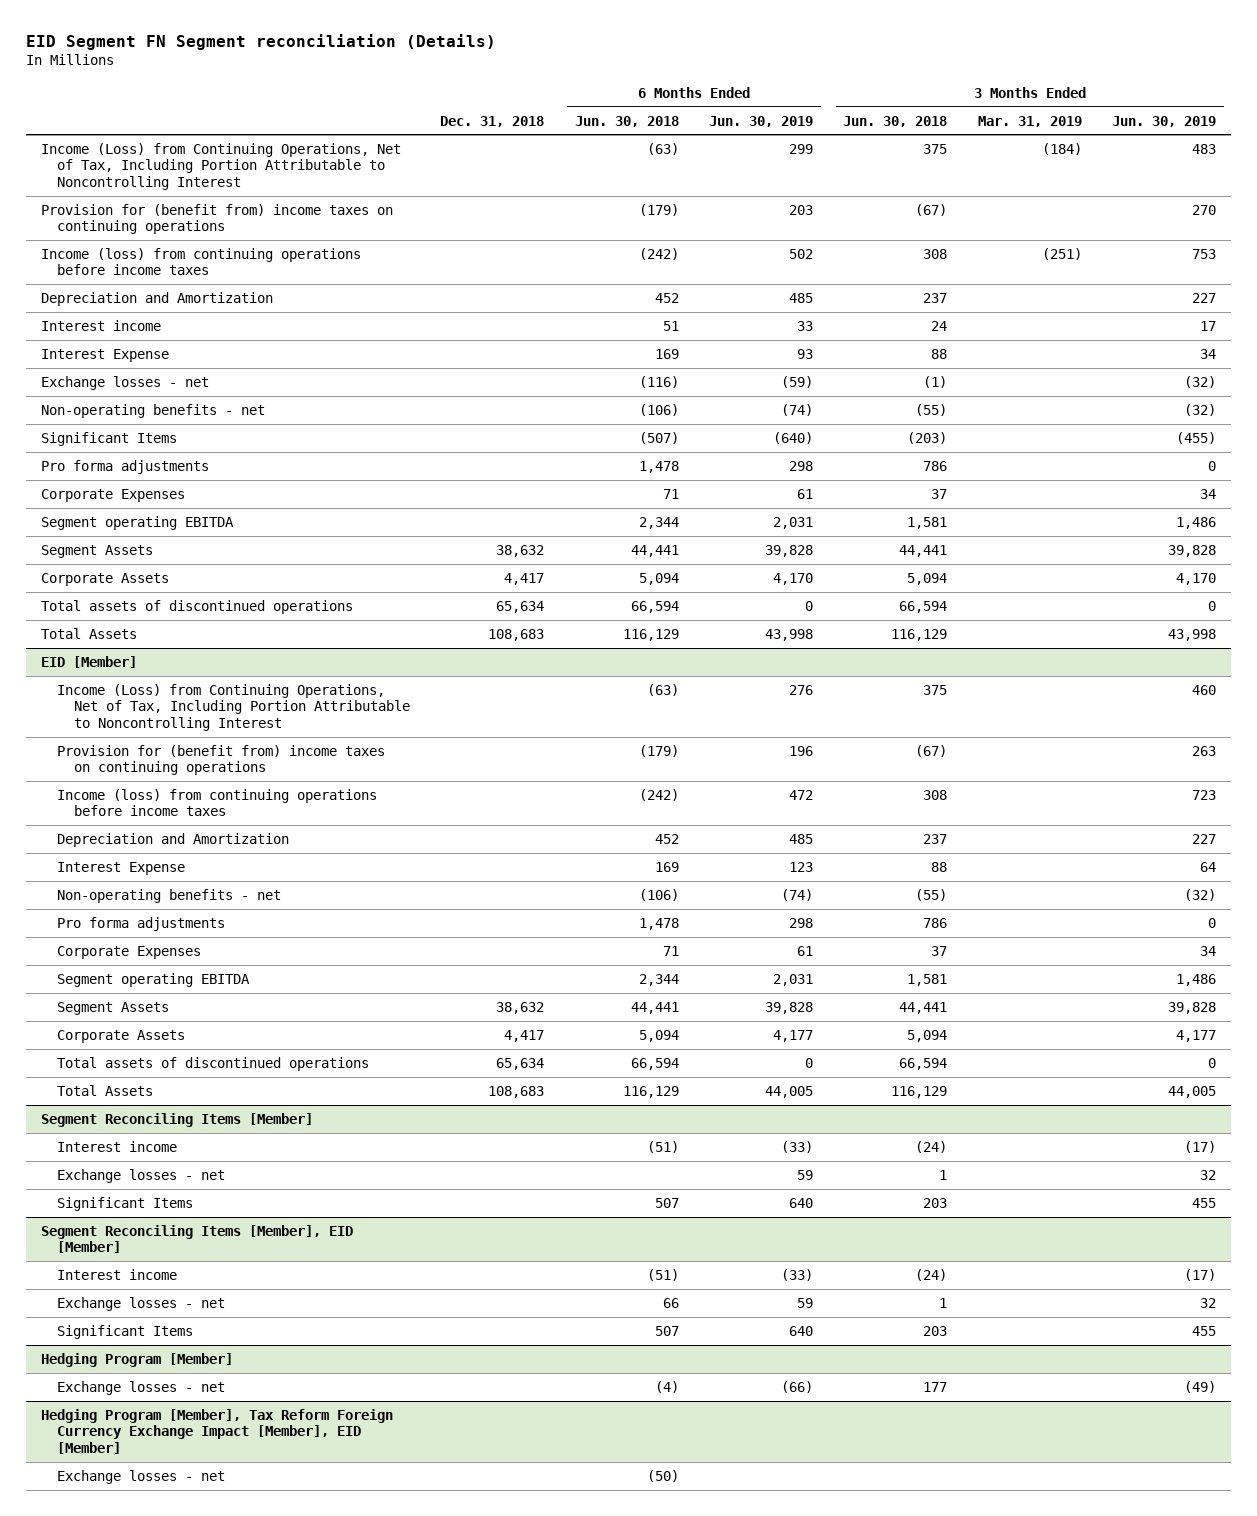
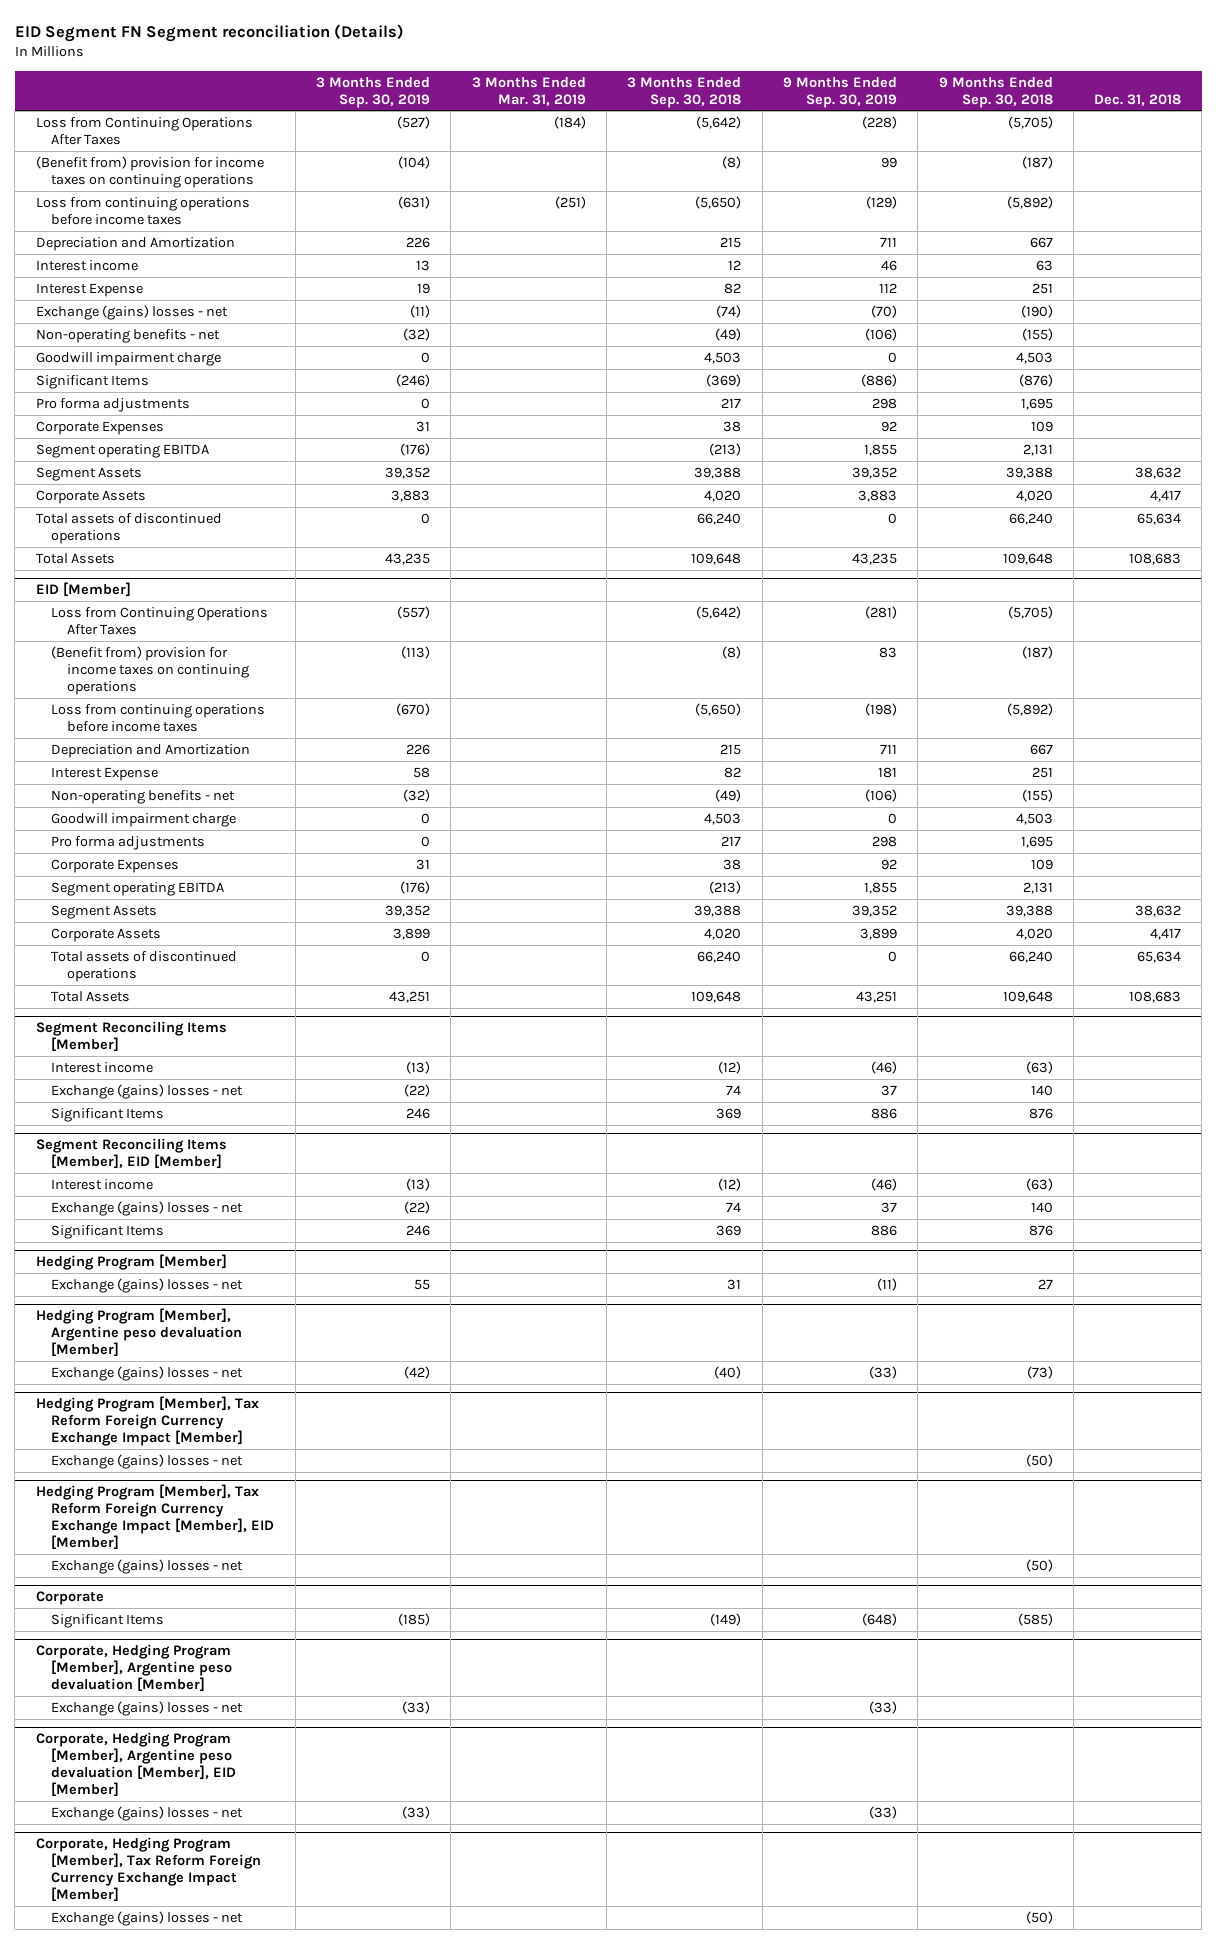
- | Dec. 31, 2018 | 6 Months Ended Jun. 30, 2018 | 6 Months Ended Jun. 30, 2019 | 3 Months Ended Jun. 30, 2018 | 3 Months Ended Mar. 31, 2019 | 3 Months Ended Jun. 30, 2019
+ | 3 Months Ended Sep. 30, 2019 | 3 Months Ended Mar. 31, 2019 | 3 Months Ended Sep. 30, 2018 | 9 Months Ended Sep. 30, 2019 | 9 Months Ended Sep. 30, 2018 | Dec. 31, 2018
- Income (Loss) from Continuing Operations, Net of Tax, Including Portion Attributable to Noncontrolling Interest | | (63) | 299 | 375 | (184) | 483
- Provision for (benefit from) income taxes on continuing operations | | (179) | 203 | (67) | | 270
- Income (loss) from continuing operations before income taxes | | (242) | 502 | 308 | (251) | 753
+ Loss from Continuing Operations After Taxes | (527) | (184) | (5,642) | (228) | (5,705) |
+ (Benefit from) provision for income taxes on continuing operations | (104) | | (8) | 99 | (187) |
+ Loss from continuing operations before income taxes | (631) | (251) | (5,650) | (129) | (5,892) |
- Exchange losses - net | | (116) | (59) | (1) | | (32)
+ Exchange (gains) losses - net | (11) | | (74) | (70) | (190) |
+ Goodwill impairment charge | 0 | | 4,503 | 0 | 4,503 |
@ EID [Member]
- Income (Loss) from Continuing Operations, Net of Tax, Including Portion Attributable to Noncontrolling Interest | | (63) | 276 | 375 | | 460
- Provision for (benefit from) income taxes on continuing operations | | (179) | 196 | (67) | | 263
- Income (loss) from continuing operations before income taxes | | (242) | 472 | 308 | | 723
+ Loss from Continuing Operations After Taxes | (557) | | (5,642) | (281) | (5,705) |
+ (Benefit from) provision for income taxes on continuing operations | (113) | | (8) | 83 | (187) |
+ Loss from continuing operations before income taxes | (670) | | (5,650) | (198) | (5,892) |
+ Goodwill impairment charge | 0 | | 4,503 | 0 | 4,503 |
@ Segment Reconciling Items [Member]
- Exchange losses - net | | | 59 | 1 | | 32
+ Exchange (gains) losses - net | (22) | | 74 | 37 | 140 |
@ Segment Reconciling Items [Member], EID [Member]
- Exchange losses - net | | 66 | 59 | 1 | | 32
+ Exchange (gains) losses - net | (22) | | 74 | 37 | 140 |
@ Hedging Program [Member]
- Exchange losses - net | | (4) | (66) | 177 | | (49)
+ Exchange (gains) losses - net | 55 | | 31 | (11) | 27 |
+ Hedging Program [Member], Argentine peso devaluation [Member]
+ Exchange (gains) losses - net | (42) | | (40) | (33) | (73) |
+ Hedging Program [Member], Tax Reform Foreign Currency Exchange Impact [Member]
+ Exchange (gains) losses - net | | | | | (50) |
@ Hedging Program [Member], Tax Reform Foreign Currency Exchange Impact [Member], EID [Member]
- Exchange losses - net | | (50) | | | |
+ Exchange (gains) losses - net | | | | | (50) |
+ Corporate
+ Significant Items | (185) | | (149) | (648) | (585) |
+ Corporate, Hedging Program [Member], Argentine peso devaluation [Member]
+ Exchange (gains) losses - net | (33) | | | (33) | |
+ Corporate, Hedging Program [Member], Argentine peso devaluation [Member], EID [Member]
+ Exchange (gains) losses - net | (33) | | | (33) | |
+ Corporate, Hedging Program [Member], Tax Reform Foreign Currency Exchange Impact [Member]
+ Exchange (gains) losses - net | | | | | (50) |

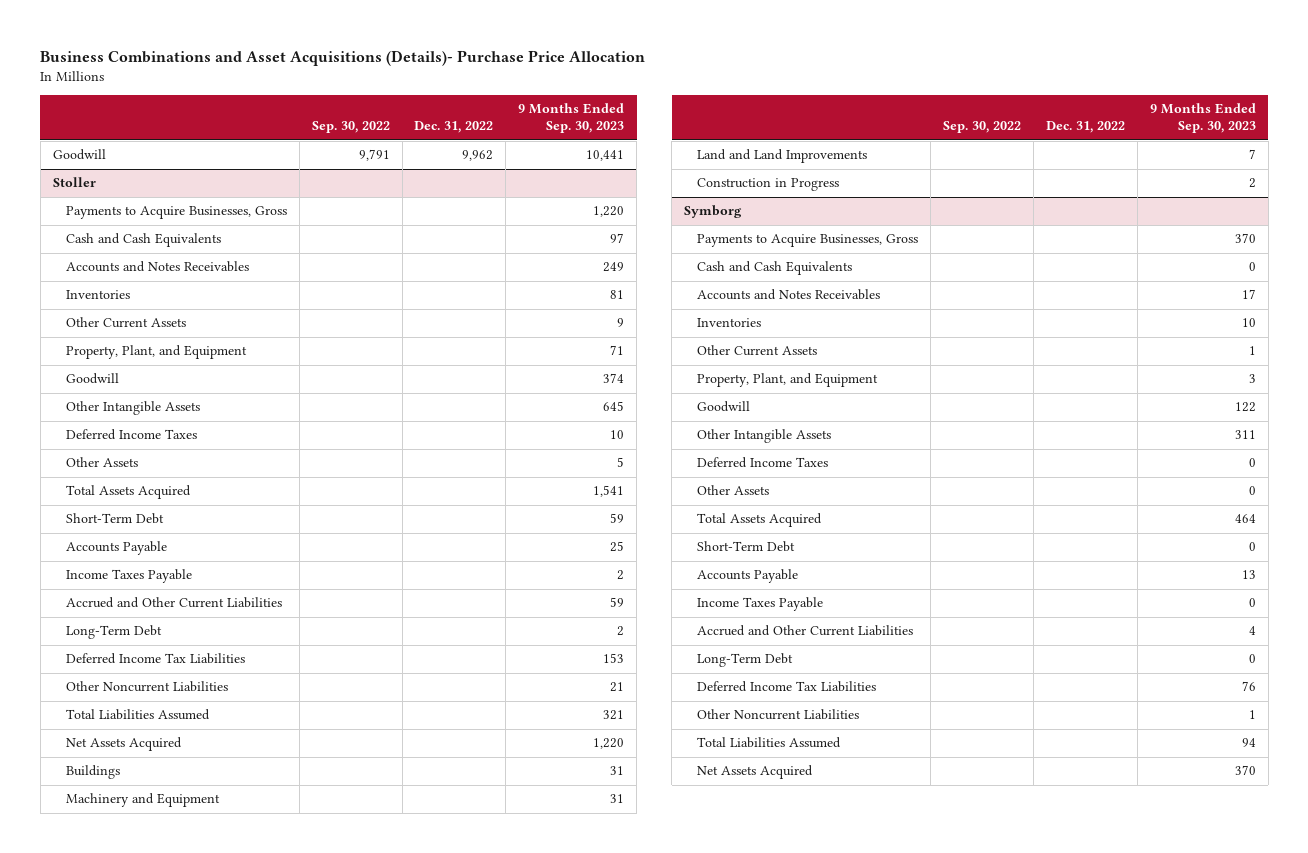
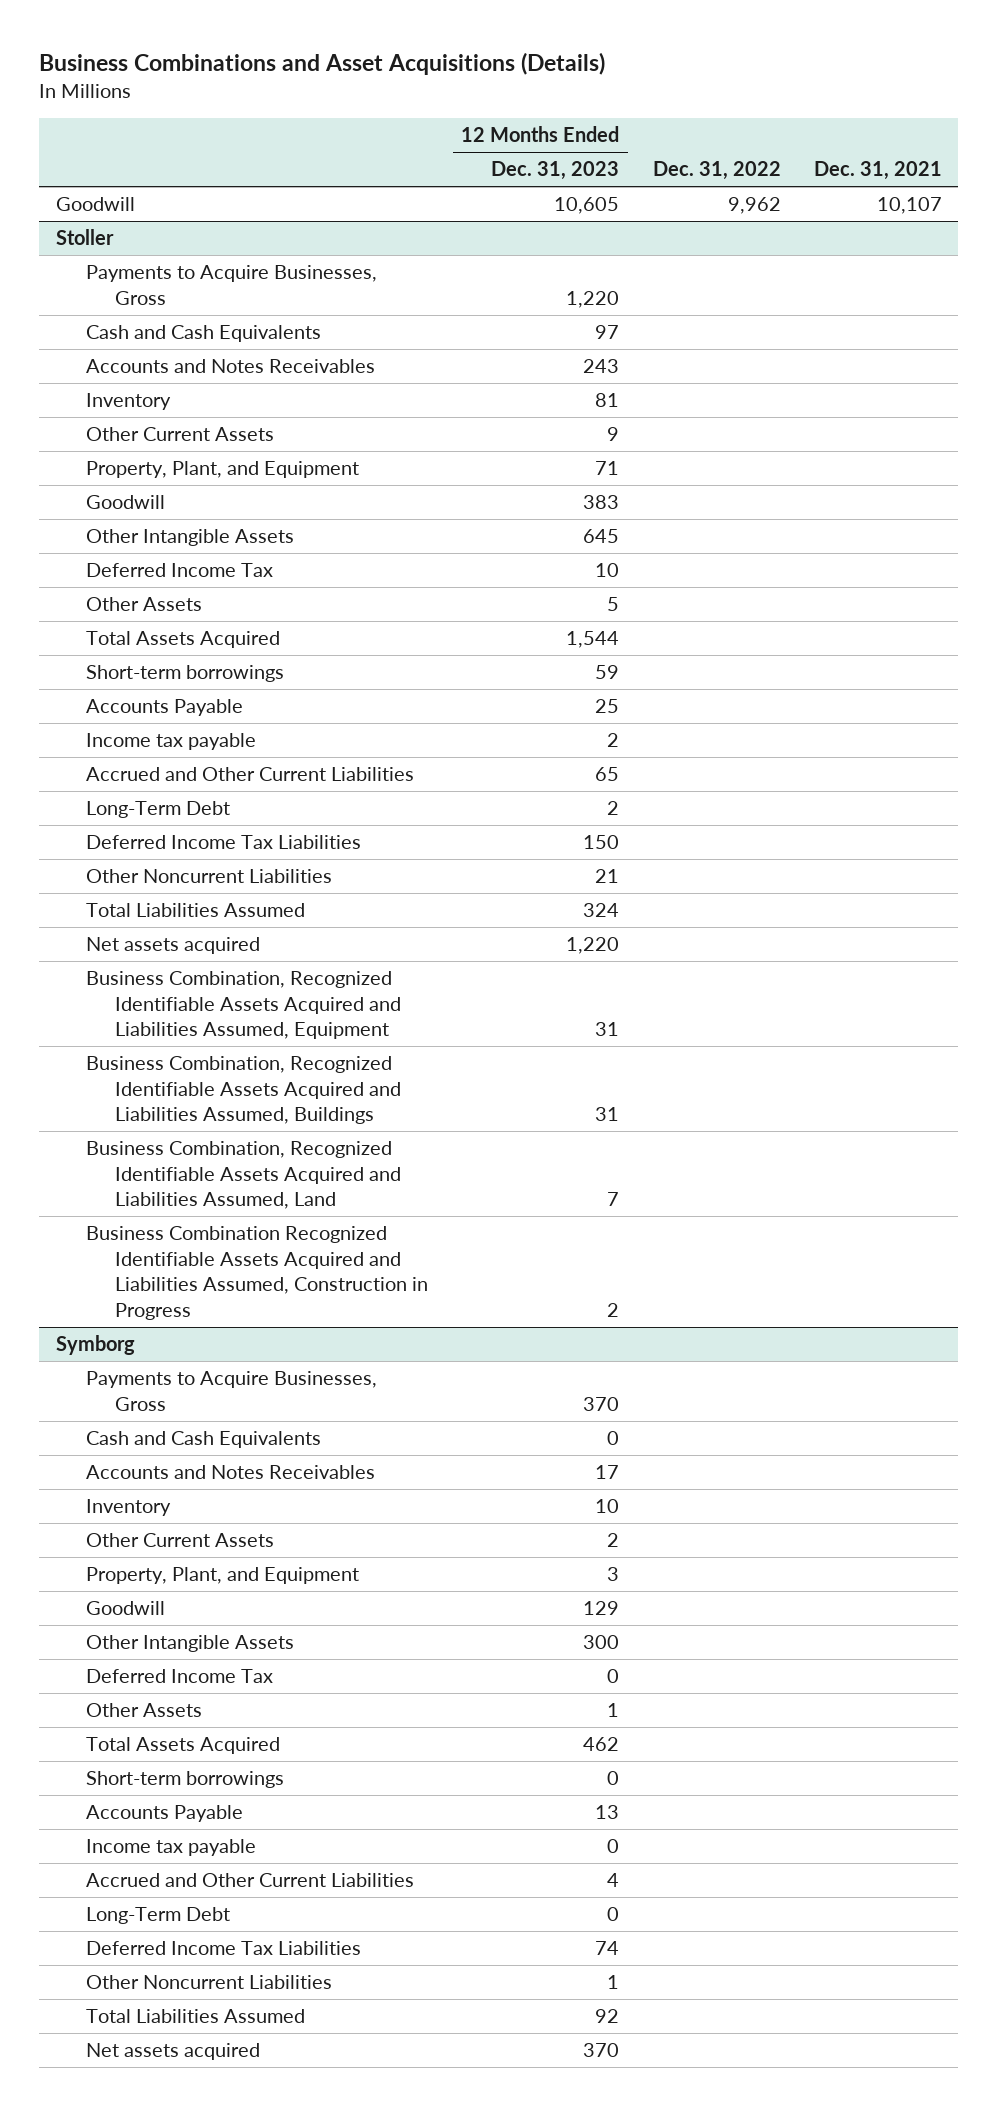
- Business Combinations and Asset Acquisitions (Details)- Purchase Price Allocation
+ Business Combinations and Asset Acquisitions (Details)
- | Sep. 30, 2022 | Dec. 31, 2022 | 9 Months Ended Sep. 30, 2023
+ | 12 Months Ended Dec. 31, 2023 | Dec. 31, 2022 | Dec. 31, 2021
@ Stoller
- Inventories | | | 81
+ Inventory | 81 | |
- Deferred Income Taxes | | | 10
+ Deferred Income Tax | 10 | |
- Short-Term Debt | | | 59
+ Short-term borrowings | 59 | |
- Income Taxes Payable | | | 2
+ Income tax payable | 2 | |
- Net Assets Acquired | | | 1,220
- Buildings | | | 31
- Machinery and Equipment | | | 31
- Land and Land Improvements | | | 7
- Construction in Progress | | | 2
+ Net assets acquired | 1,220 | |
+ Business Combination, Recognized Identifiable Assets Acquired and Liabilities Assumed, Equipment | 31 | |
+ Business Combination, Recognized Identifiable Assets Acquired and Liabilities Assumed, Buildings | 31 | |
+ Business Combination, Recognized Identifiable Assets Acquired and Liabilities Assumed, Land | 7 | |
+ Business Combination Recognized Identifiable Assets Acquired and Liabilities Assumed, Construction in Progress | 2 | |
@ Symborg
- Inventories | | | 10
+ Inventory | 10 | |
- Deferred Income Taxes | | | 0
+ Deferred Income Tax | 0 | |
- Short-Term Debt | | | 0
+ Short-term borrowings | 0 | |
- Income Taxes Payable | | | 0
+ Income tax payable | 0 | |
- Net Assets Acquired | | | 370
+ Net assets acquired | 370 | |

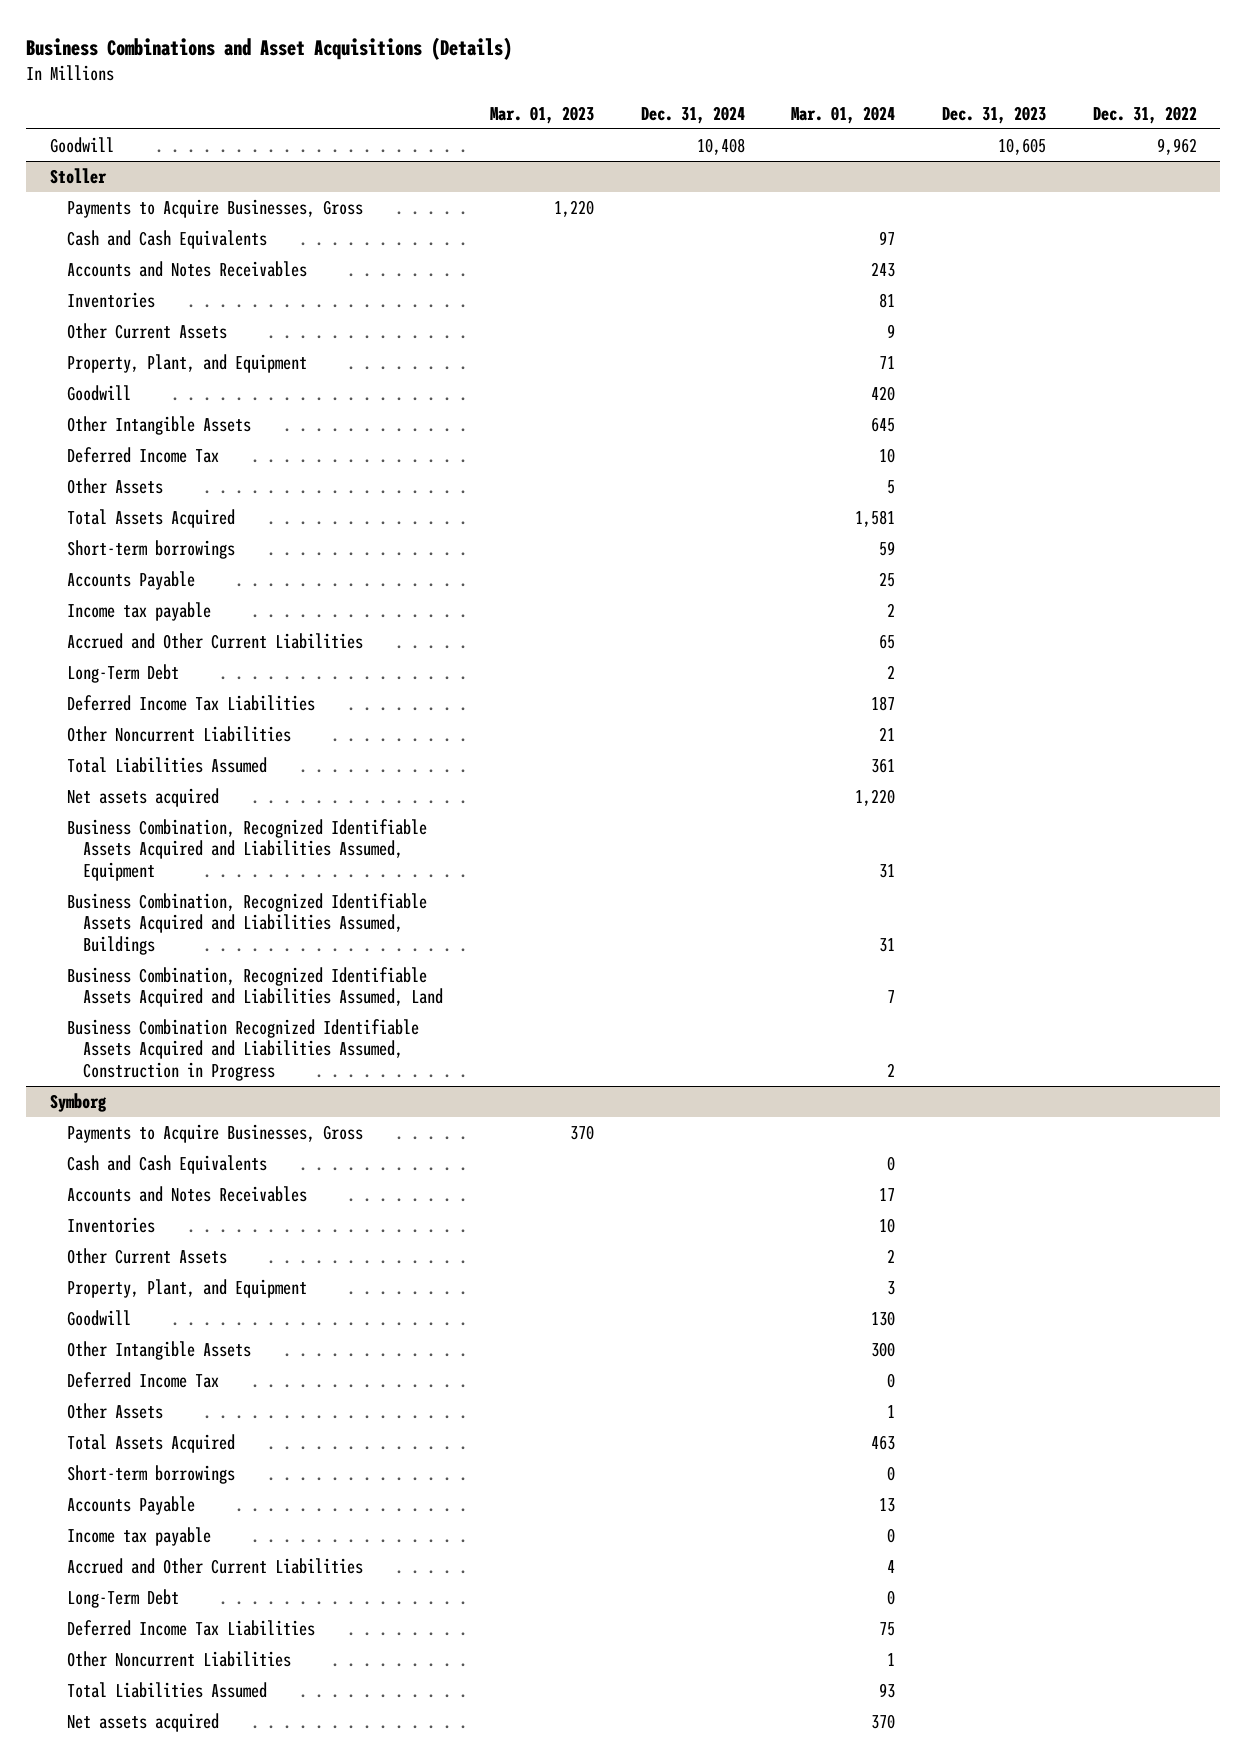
- | 12 Months Ended Dec. 31, 2023 | Dec. 31, 2022 | Dec. 31, 2021
+ | Mar. 01, 2023 | Dec. 31, 2024 | Mar. 01, 2024 | Dec. 31, 2023 | Dec. 31, 2022
@ Stoller
- Inventory | 81 | |
+ Inventories | | | 81 | |
@ Symborg
- Inventory | 10 | |
+ Inventories | | | 10 | |

